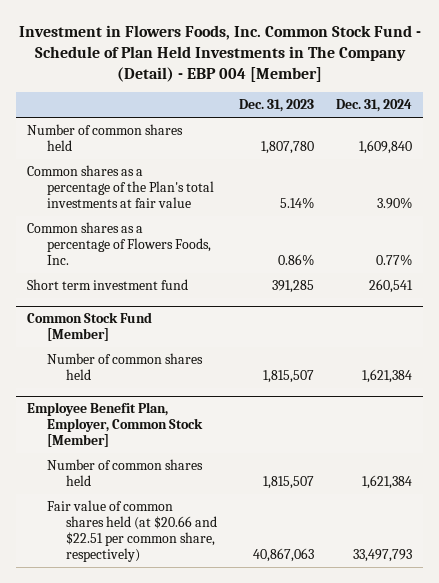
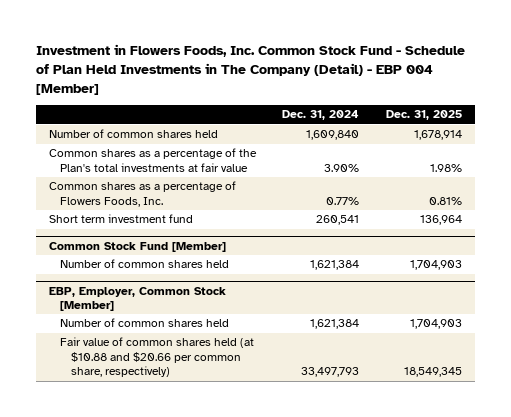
- | Dec. 31, 2023 | Dec. 31, 2024
+ | Dec. 31, 2024 | Dec. 31, 2025
- Employee Benefit Plan, Employer, Common Stock [Member]
+ EBP, Employer, Common Stock [Member]
- Fair value of common shares held (at $20.66 and $22.51 per common share, respectively) | 40,867,063 | 33,497,793
+ Fair value of common shares held (at $10.88 and $20.66 per common share, respectively) | 33,497,793 | 18,549,345

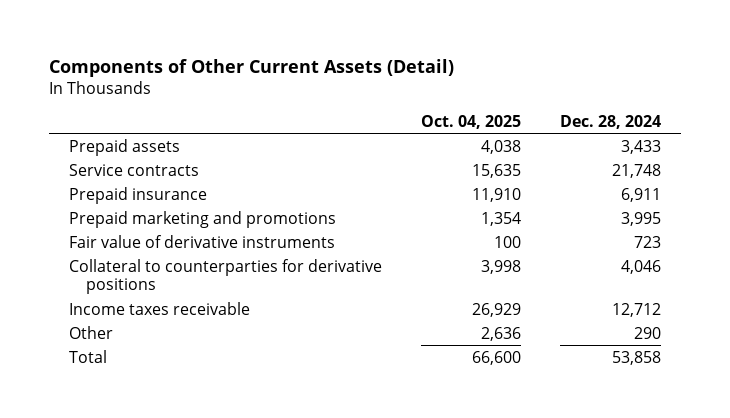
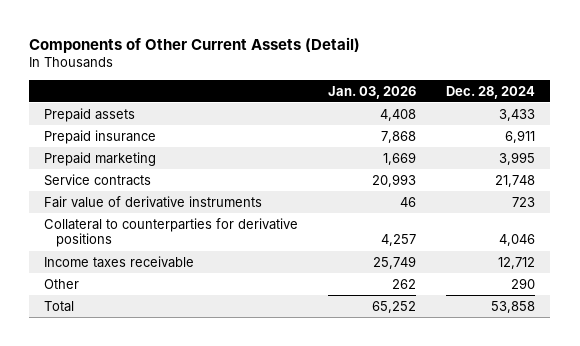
- | Oct. 04, 2025 | Dec. 28, 2024
+ | Jan. 03, 2026 | Dec. 28, 2024
- Prepaid marketing and promotions | 1,354 | 3,995
+ Prepaid marketing | 1,669 | 3,995
moved down: Service contracts | 20,993 | 21,748

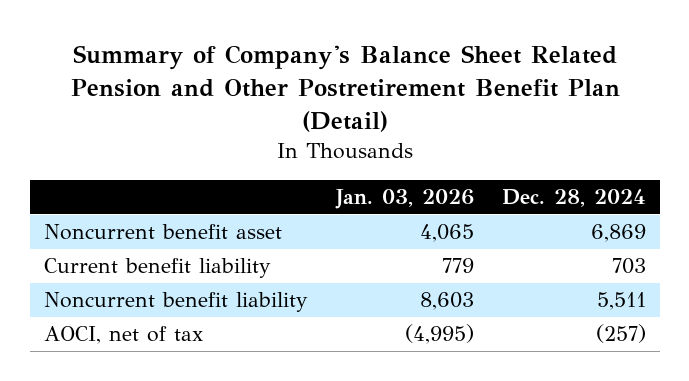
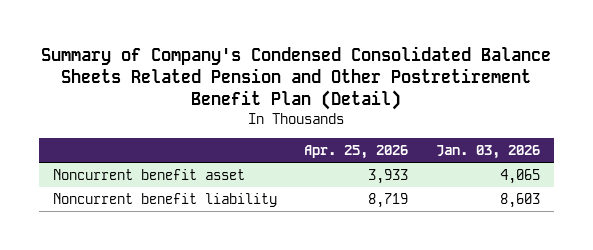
- Summary of Company's Balance Sheet Related Pension and Other Postretirement Benefit Plan (Detail)
+ Summary of Company's Condensed Consolidated Balance Sheets Related Pension and Other Postretirement Benefit Plan (Detail)
- | Jan. 03, 2026 | Dec. 28, 2024
+ | Apr. 25, 2026 | Jan. 03, 2026
- Current benefit liability | 779 | 703
- AOCI, net of tax | (4,995) | (257)

